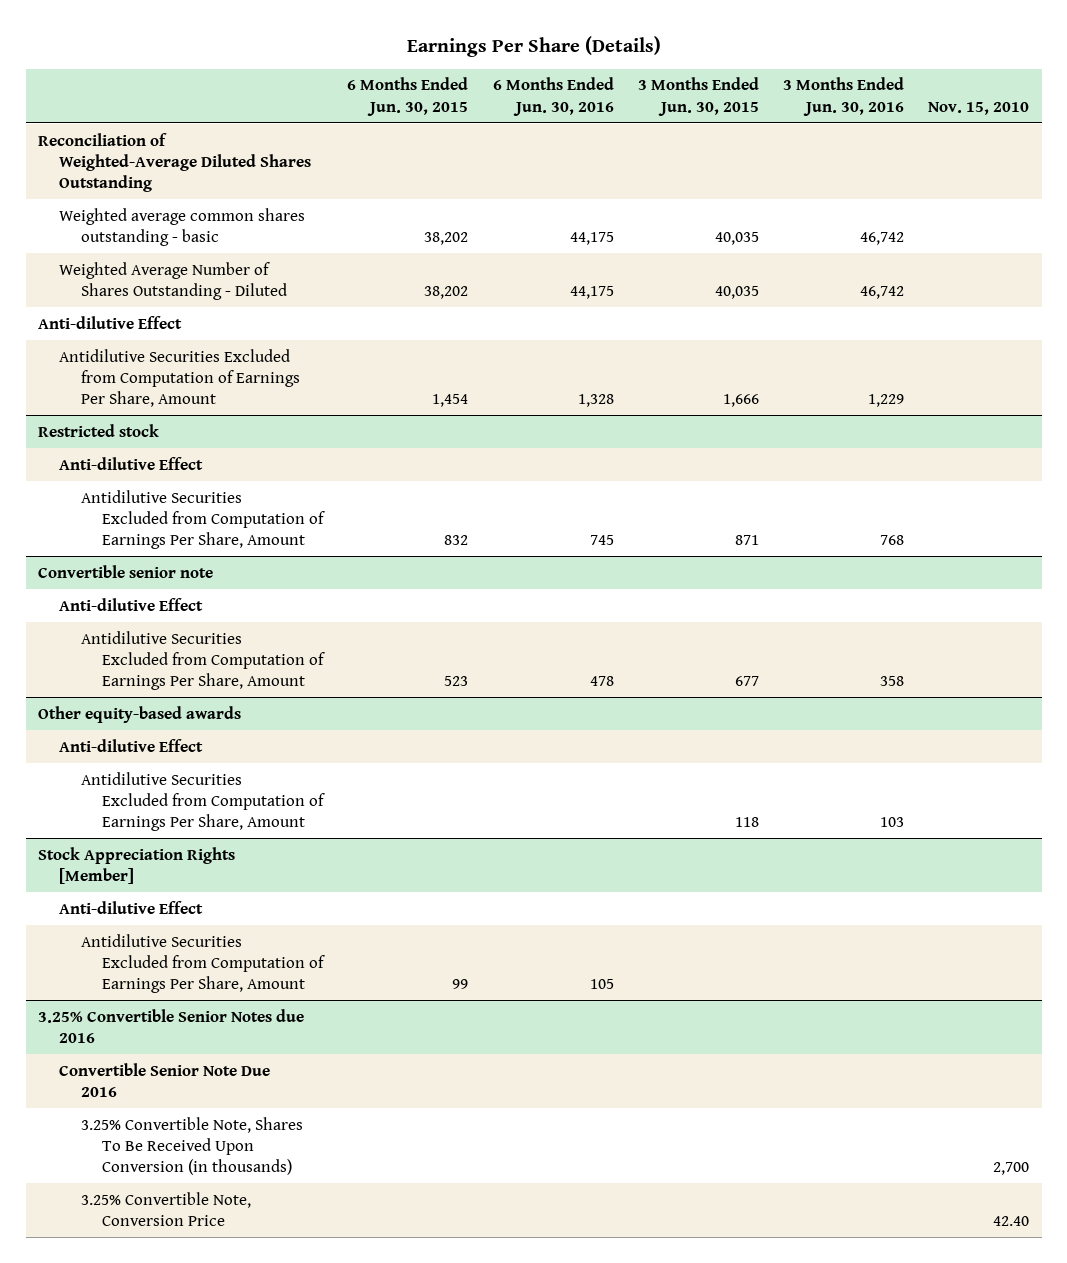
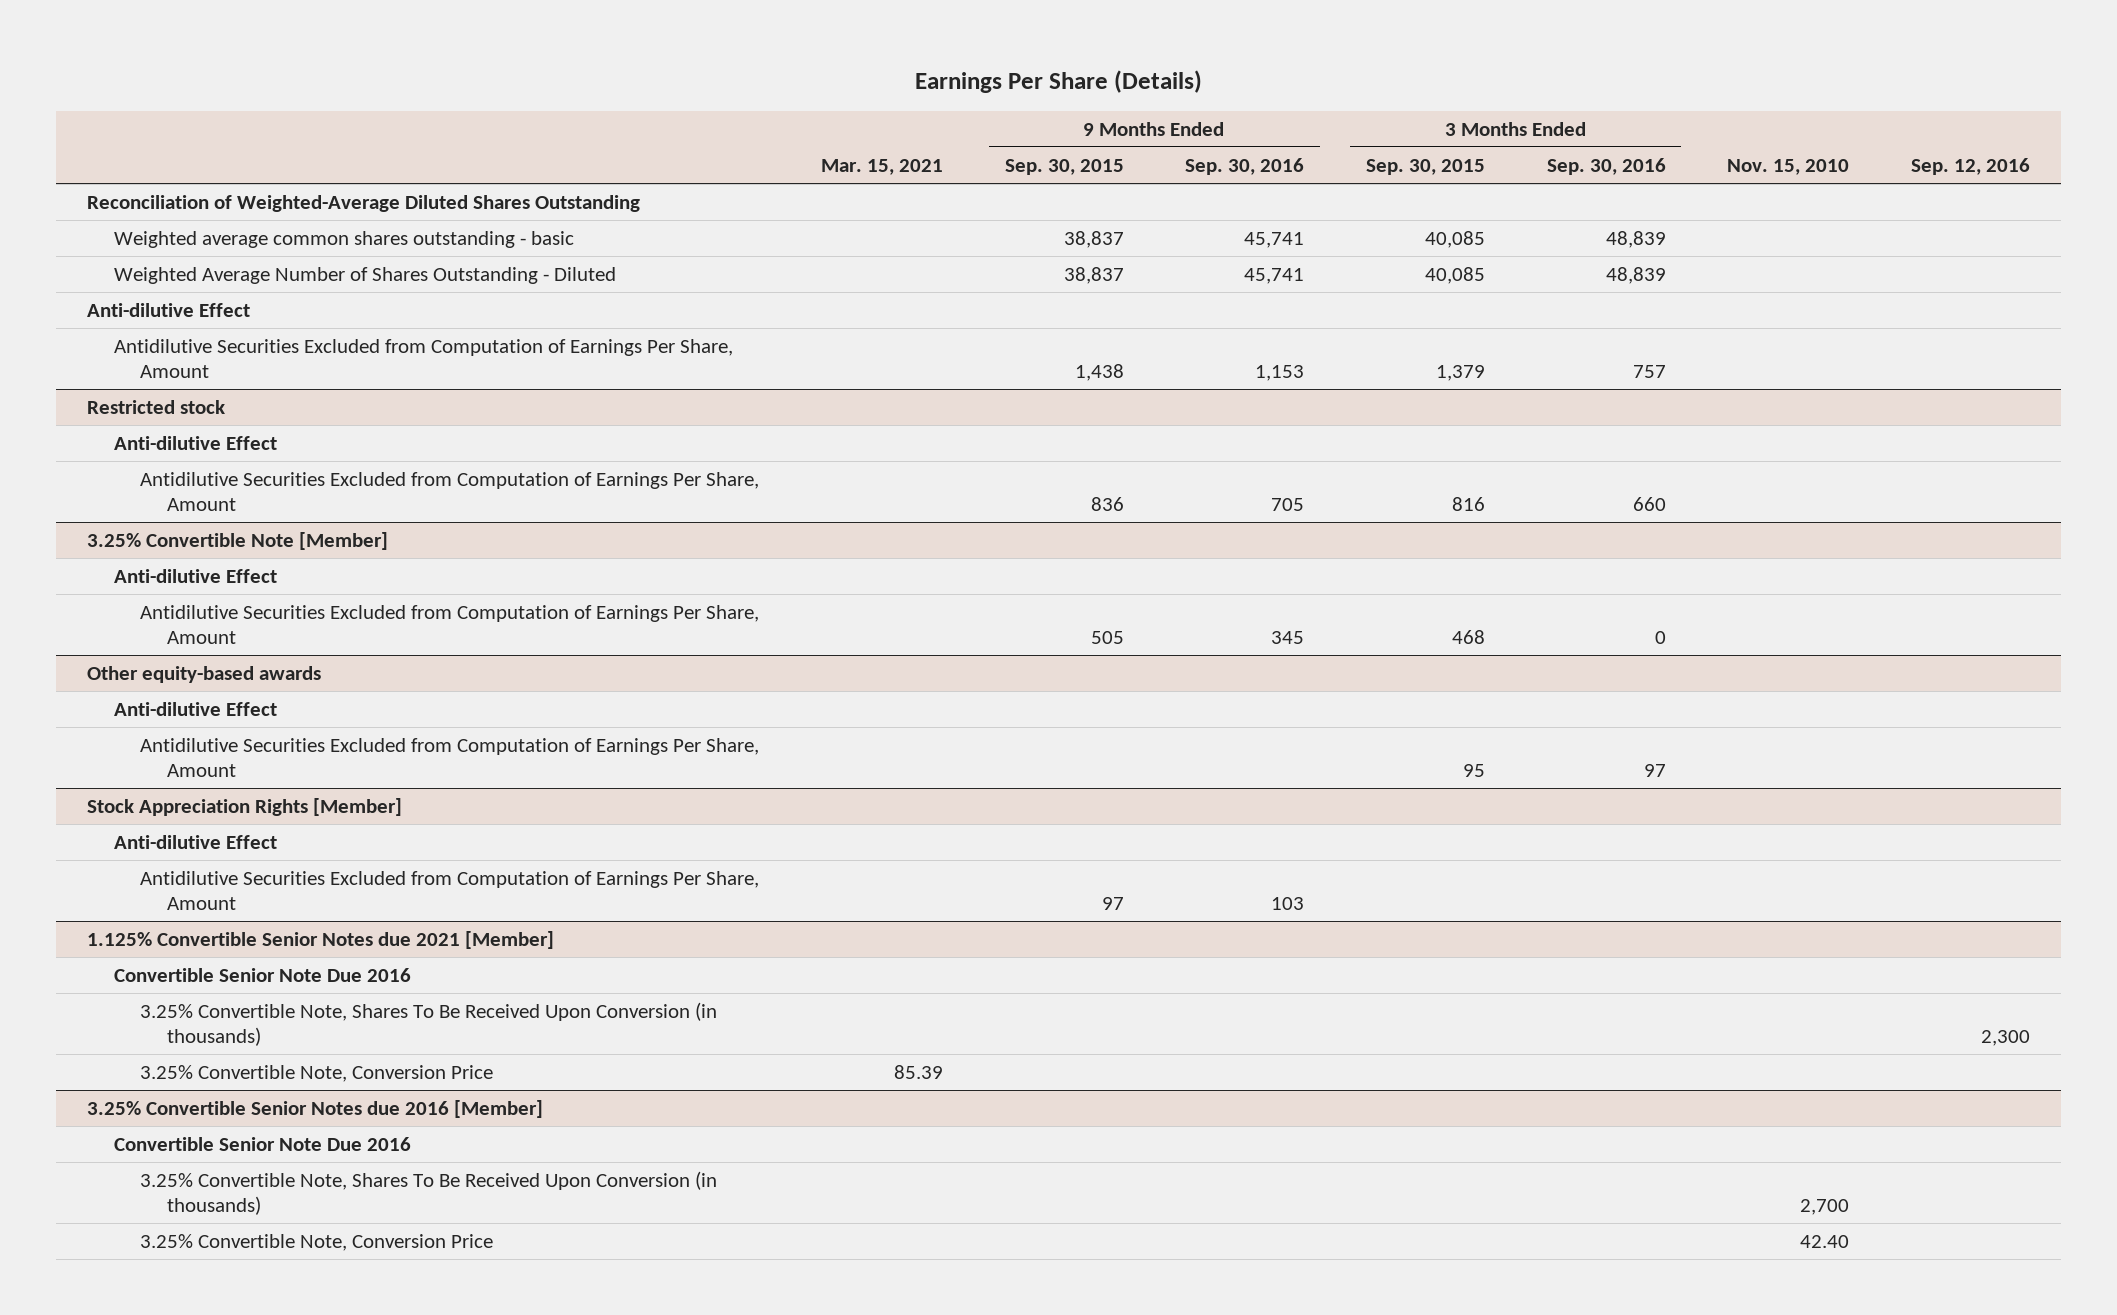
- | 6 Months Ended Jun. 30, 2015 | 6 Months Ended Jun. 30, 2016 | 3 Months Ended Jun. 30, 2015 | 3 Months Ended Jun. 30, 2016 | Nov. 15, 2010
+ | Mar. 15, 2021 | 9 Months Ended Sep. 30, 2015 | 9 Months Ended Sep. 30, 2016 | 3 Months Ended Sep. 30, 2015 | 3 Months Ended Sep. 30, 2016 | Nov. 15, 2010 | Sep. 12, 2016
- Convertible senior note
+ 3.25% Convertible Note [Member]
- 3.25% Convertible Senior Notes due 2016
+ 1.125% Convertible Senior Notes due 2021 [Member]
+ Convertible Senior Note Due 2016
+ 3.25% Convertible Note, Shares To Be Received Upon Conversion (in thousands) | | | | | | | 2,300
+ 3.25% Convertible Note, Conversion Price | 85.39 | | | | | |
+ 3.25% Convertible Senior Notes due 2016 [Member]

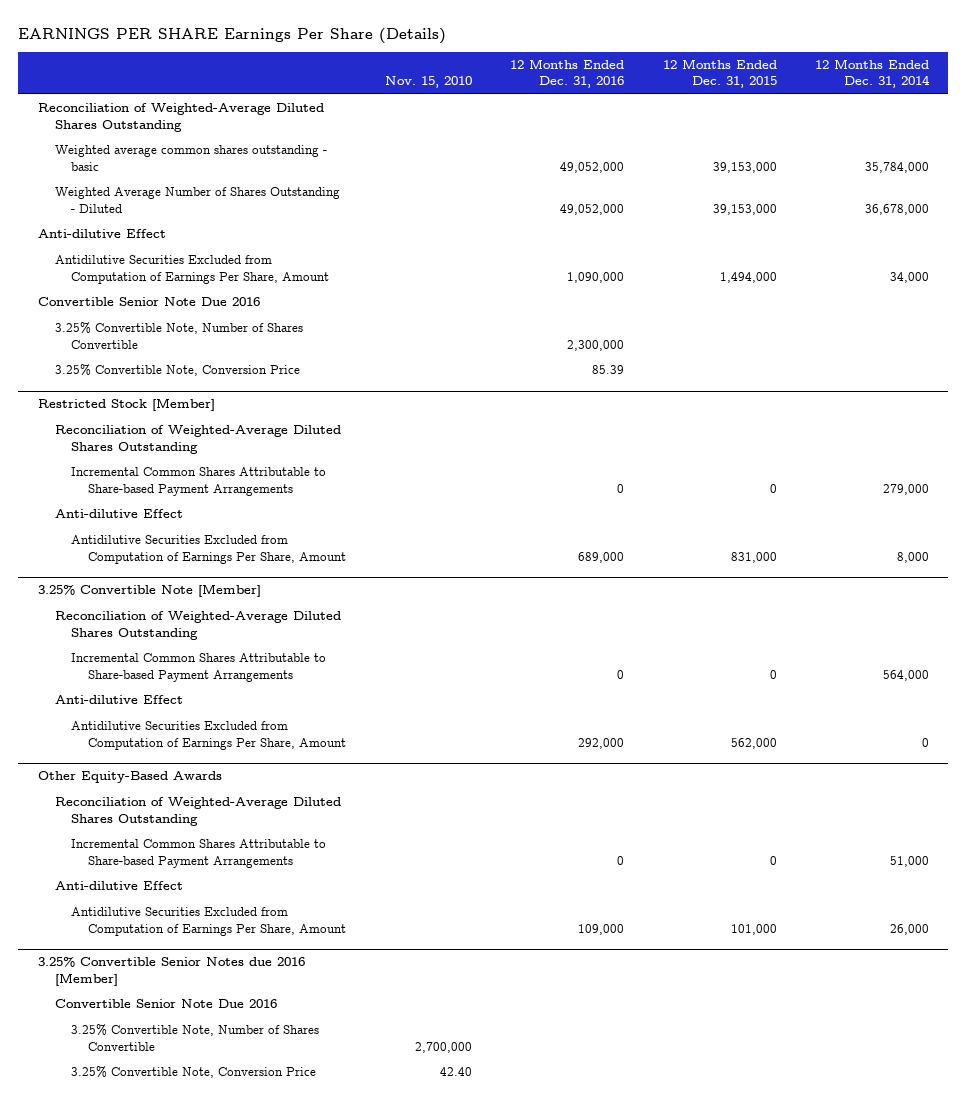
- Earnings Per Share (Details)
+ EARNINGS PER SHARE Earnings Per Share (Details)
- | Mar. 15, 2021 | 9 Months Ended Sep. 30, 2015 | 9 Months Ended Sep. 30, 2016 | 3 Months Ended Sep. 30, 2015 | 3 Months Ended Sep. 30, 2016 | Nov. 15, 2010 | Sep. 12, 2016
+ | Nov. 15, 2010 | 12 Months Ended Dec. 31, 2016 | 12 Months Ended Dec. 31, 2015 | 12 Months Ended Dec. 31, 2014
- Restricted stock
+ Convertible Senior Note Due 2016
+ 3.25% Convertible Note, Number of Shares Convertible | | 2,300,000 | |
+ 3.25% Convertible Note, Conversion Price | | 85.39 | |
+ Restricted Stock [Member]
+ Reconciliation of Weighted-Average Diluted Shares Outstanding
+ Incremental Common Shares Attributable to Share-based Payment Arrangements | | 0 | 0 | 279,000
@ 3.25% Convertible Note [Member]
+ Reconciliation of Weighted-Average Diluted Shares Outstanding
+ Incremental Common Shares Attributable to Share-based Payment Arrangements | | 0 | 0 | 564,000
- Other equity-based awards
+ Other Equity-Based Awards
+ Reconciliation of Weighted-Average Diluted Shares Outstanding
+ Incremental Common Shares Attributable to Share-based Payment Arrangements | | 0 | 0 | 51,000
- Stock Appreciation Rights [Member]
- Anti-dilutive Effect
- Antidilutive Securities Excluded from Computation of Earnings Per Share, Amount | | 97 | 103 | | | |
- 1.125% Convertible Senior Notes due 2021 [Member]
- Convertible Senior Note Due 2016
- 3.25% Convertible Note, Shares To Be Received Upon Conversion (in thousands) | | | | | | | 2,300
- 3.25% Convertible Note, Conversion Price | 85.39 | | | | | |
@ 3.25% Convertible Senior Notes due 2016 [Member]
- 3.25% Convertible Note, Shares To Be Received Upon Conversion (in thousands) | | | | | | 2,700 |
+ 3.25% Convertible Note, Number of Shares Convertible | 2,700,000 | | |

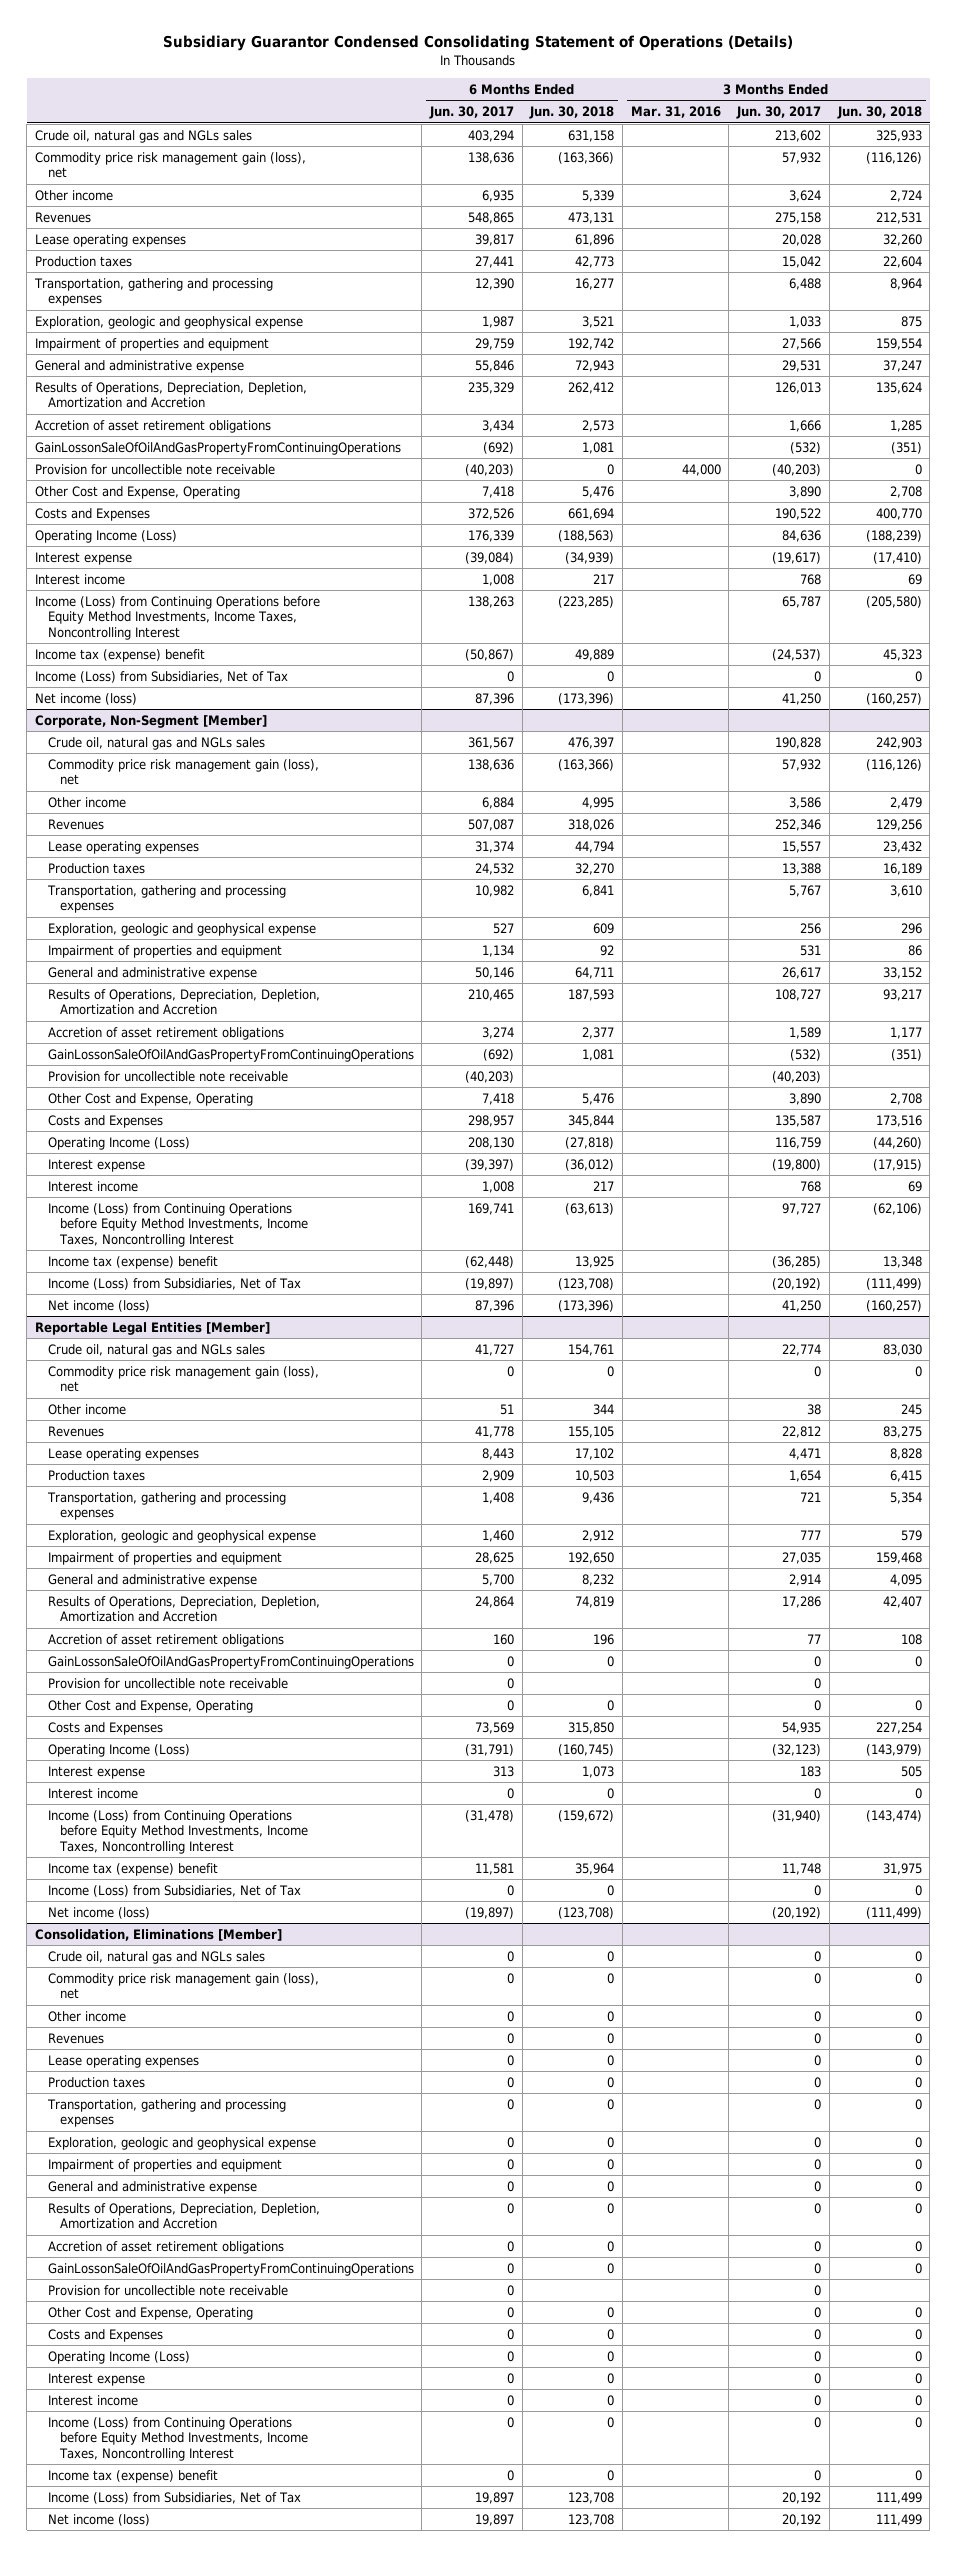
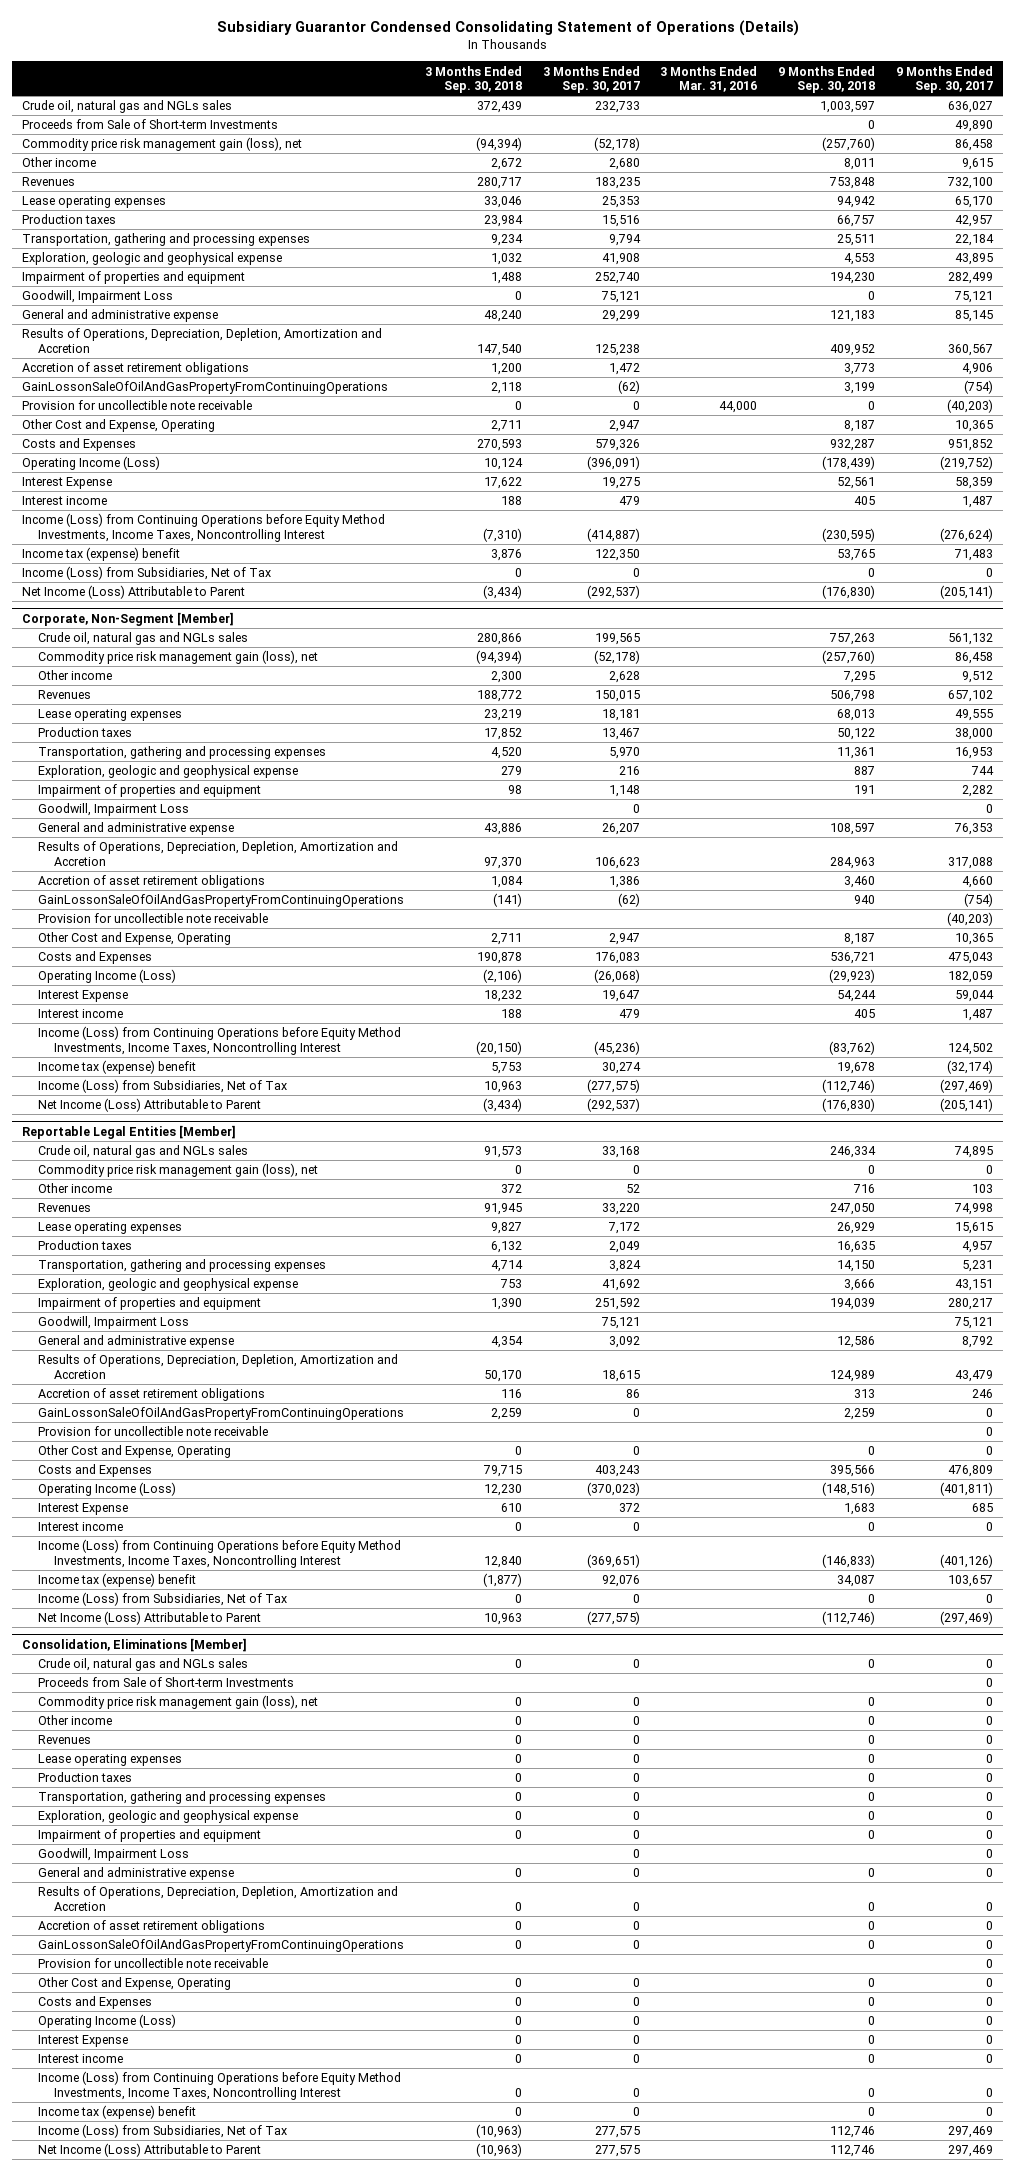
- | 6 Months Ended Jun. 30, 2017 | 6 Months Ended Jun. 30, 2018 | 3 Months Ended Mar. 31, 2016 | 3 Months Ended Jun. 30, 2017 | 3 Months Ended Jun. 30, 2018
+ | 3 Months Ended Sep. 30, 2018 | 3 Months Ended Sep. 30, 2017 | 3 Months Ended Mar. 31, 2016 | 9 Months Ended Sep. 30, 2018 | 9 Months Ended Sep. 30, 2017
+ Proceeds from Sale of Short-term Investments | | | | 0 | 49,890
+ Goodwill, Impairment Loss | 0 | 75,121 | | 0 | 75,121
- Interest expense | (39,084) | (34,939) | | (19,617) | (17,410)
+ Interest Expense | 17,622 | 19,275 | | 52,561 | 58,359
- Net income (loss) | 87,396 | (173,396) | | 41,250 | (160,257)
+ Net Income (Loss) Attributable to Parent | (3,434) | (292,537) | | (176,830) | (205,141)
@ Corporate, Non-Segment [Member]
+ Goodwill, Impairment Loss | | 0 | | | 0
- Interest expense | (39,397) | (36,012) | | (19,800) | (17,915)
+ Interest Expense | 18,232 | 19,647 | | 54,244 | 59,044
- Net income (loss) | 87,396 | (173,396) | | 41,250 | (160,257)
+ Net Income (Loss) Attributable to Parent | (3,434) | (292,537) | | (176,830) | (205,141)
@ Reportable Legal Entities [Member]
+ Goodwill, Impairment Loss | | 75,121 | | | 75,121
- Interest expense | 313 | 1,073 | | 183 | 505
+ Interest Expense | 610 | 372 | | 1,683 | 685
- Net income (loss) | (19,897) | (123,708) | | (20,192) | (111,499)
+ Net Income (Loss) Attributable to Parent | 10,963 | (277,575) | | (112,746) | (297,469)
@ Consolidation, Eliminations [Member]
+ Proceeds from Sale of Short-term Investments | | | | | 0
+ Goodwill, Impairment Loss | | 0 | | | 0
- Interest expense | 0 | 0 | | 0 | 0
+ Interest Expense | 0 | 0 | | 0 | 0
- Net income (loss) | 19,897 | 123,708 | | 20,192 | 111,499
+ Net Income (Loss) Attributable to Parent | (10,963) | 277,575 | | 112,746 | 297,469

